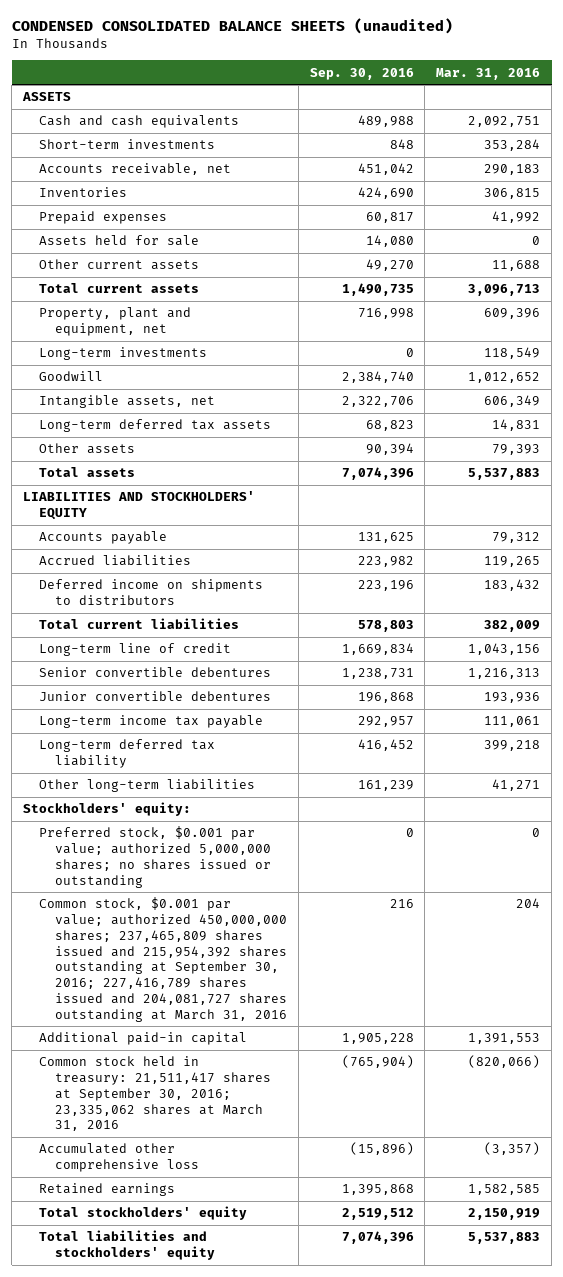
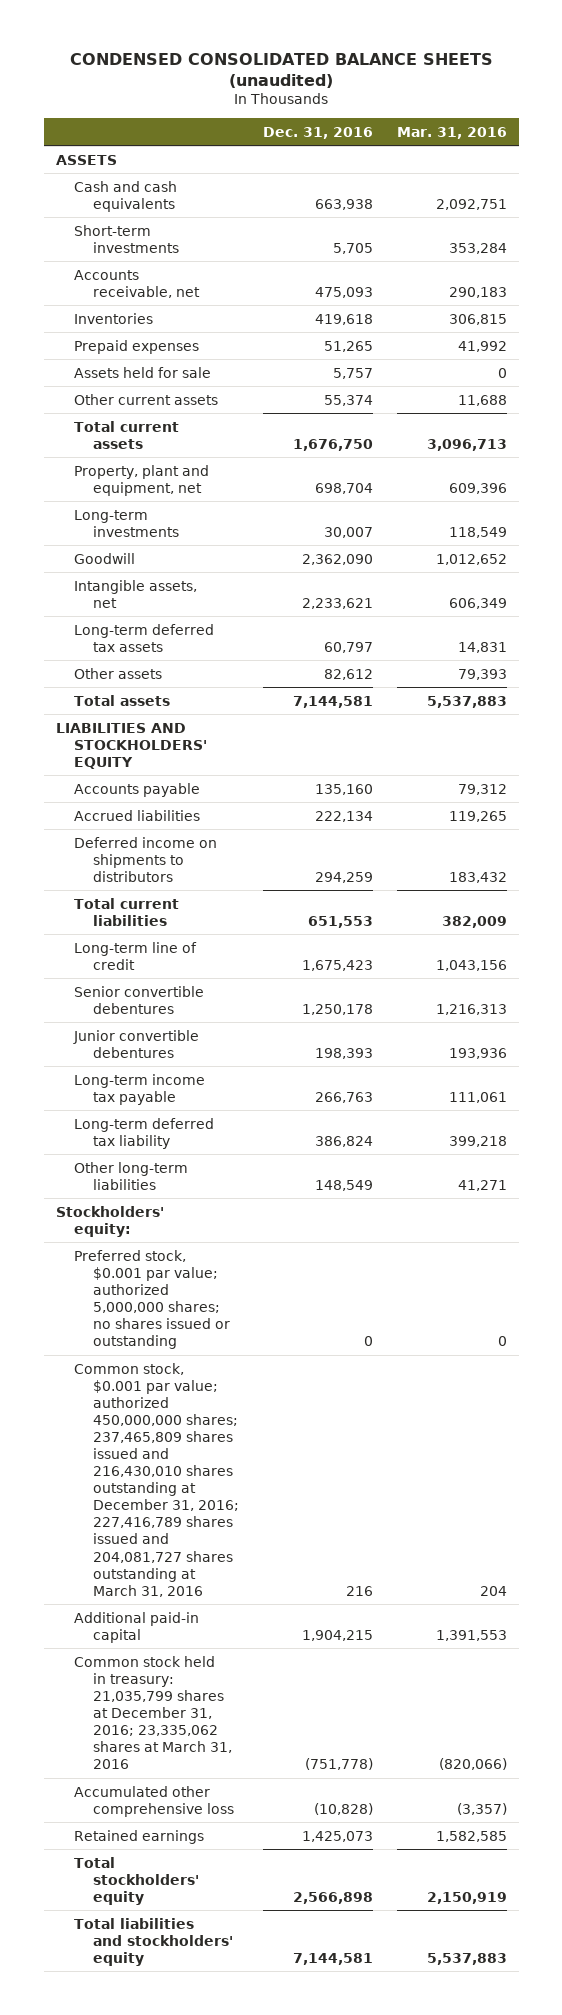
- | Sep. 30, 2016 | Mar. 31, 2016
+ | Dec. 31, 2016 | Mar. 31, 2016
- Common stock, $0.001 par value; authorized 450,000,000 shares; 237,465,809 shares issued and 215,954,392 shares outstanding at September 30, 2016; 227,416,789 shares issued and 204,081,727 shares outstanding at March 31, 2016 | 216 | 204
+ Common stock, $0.001 par value; authorized 450,000,000 shares; 237,465,809 shares issued and 216,430,010 shares outstanding at December 31, 2016; 227,416,789 shares issued and 204,081,727 shares outstanding at March 31, 2016 | 216 | 204
- Common stock held in treasury: 21,511,417 shares at September 30, 2016; 23,335,062 shares at March 31, 2016 | (765,904) | (820,066)
+ Common stock held in treasury: 21,035,799 shares at December 31, 2016; 23,335,062 shares at March 31, 2016 | (751,778) | (820,066)

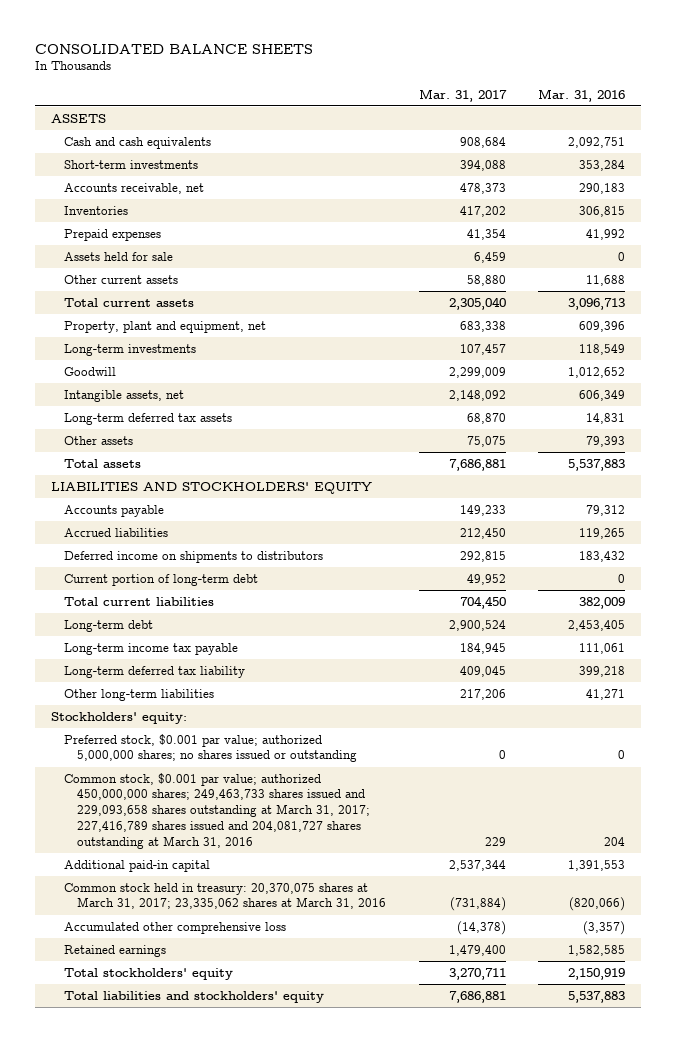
- CONDENSED CONSOLIDATED BALANCE SHEETS (unaudited)
+ CONSOLIDATED BALANCE SHEETS
- | Dec. 31, 2016 | Mar. 31, 2016
+ | Mar. 31, 2017 | Mar. 31, 2016
+ Current portion of long-term debt | 49,952 | 0
- Long-term line of credit | 1,675,423 | 1,043,156
- Senior convertible debentures | 1,250,178 | 1,216,313
- Junior convertible debentures | 198,393 | 193,936
+ Long-term debt | 2,900,524 | 2,453,405
- Common stock, $0.001 par value; authorized 450,000,000 shares; 237,465,809 shares issued and 216,430,010 shares outstanding at December 31, 2016; 227,416,789 shares issued and 204,081,727 shares outstanding at March 31, 2016 | 216 | 204
+ Common stock, $0.001 par value; authorized 450,000,000 shares; 249,463,733 shares issued and 229,093,658 shares outstanding at March 31, 2017; 227,416,789 shares issued and 204,081,727 shares outstanding at March 31, 2016 | 229 | 204
- Common stock held in treasury: 21,035,799 shares at December 31, 2016; 23,335,062 shares at March 31, 2016 | (751,778) | (820,066)
+ Common stock held in treasury: 20,370,075 shares at March 31, 2017; 23,335,062 shares at March 31, 2016 | (731,884) | (820,066)

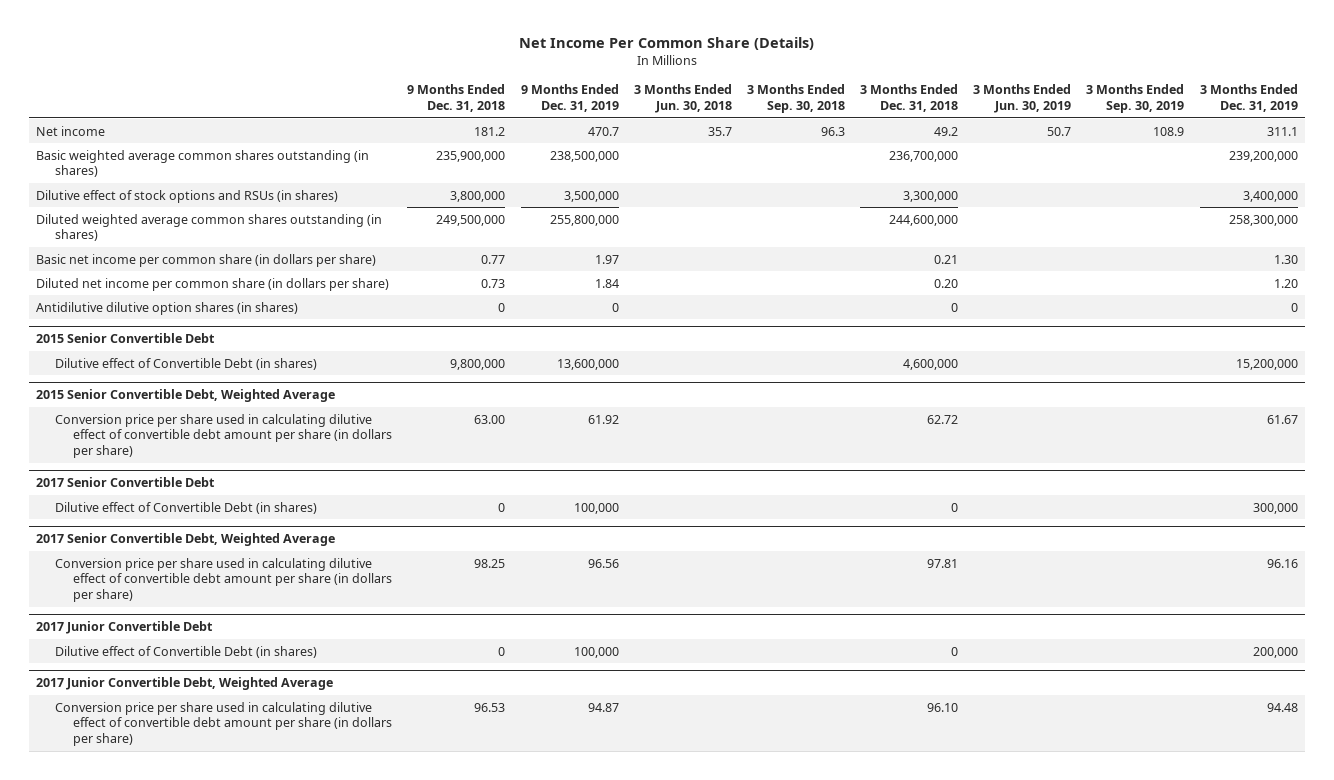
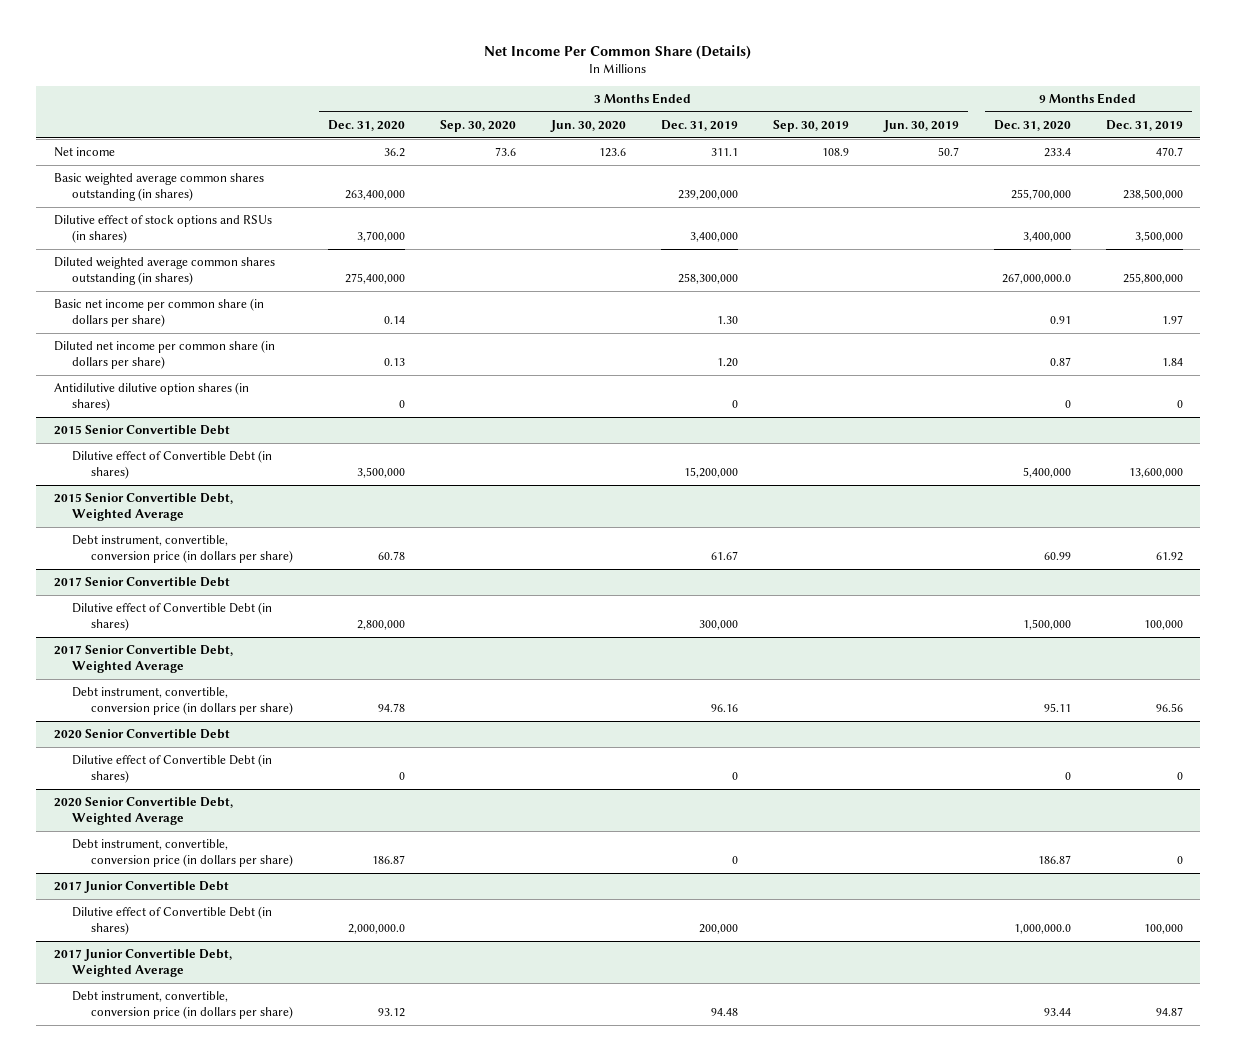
- | 9 Months Ended Dec. 31, 2018 | 9 Months Ended Dec. 31, 2019 | 3 Months Ended Jun. 30, 2018 | 3 Months Ended Sep. 30, 2018 | 3 Months Ended Dec. 31, 2018 | 3 Months Ended Jun. 30, 2019 | 3 Months Ended Sep. 30, 2019 | 3 Months Ended Dec. 31, 2019
+ | 3 Months Ended Dec. 31, 2020 | 3 Months Ended Sep. 30, 2020 | 3 Months Ended Jun. 30, 2020 | 3 Months Ended Dec. 31, 2019 | 3 Months Ended Sep. 30, 2019 | 3 Months Ended Jun. 30, 2019 | 9 Months Ended Dec. 31, 2020 | 9 Months Ended Dec. 31, 2019
@ 2015 Senior Convertible Debt, Weighted Average
- Conversion price per share used in calculating dilutive effect of convertible debt amount per share (in dollars per share) | 63.00 | 61.92 | | | 62.72 | | | 61.67
+ Debt instrument, convertible, conversion price (in dollars per share) | 60.78 | | | 61.67 | | | 60.99 | 61.92
@ 2017 Senior Convertible Debt, Weighted Average
- Conversion price per share used in calculating dilutive effect of convertible debt amount per share (in dollars per share) | 98.25 | 96.56 | | | 97.81 | | | 96.16
+ Debt instrument, convertible, conversion price (in dollars per share) | 94.78 | | | 96.16 | | | 95.11 | 96.56
+ 2020 Senior Convertible Debt
+ Dilutive effect of Convertible Debt (in shares) | 0 | | | 0 | | | 0 | 0
+ 2020 Senior Convertible Debt, Weighted Average
+ Debt instrument, convertible, conversion price (in dollars per share) | 186.87 | | | 0 | | | 186.87 | 0
@ 2017 Junior Convertible Debt, Weighted Average
- Conversion price per share used in calculating dilutive effect of convertible debt amount per share (in dollars per share) | 96.53 | 94.87 | | | 96.10 | | | 94.48
+ Debt instrument, convertible, conversion price (in dollars per share) | 93.12 | | | 94.48 | | | 93.44 | 94.87

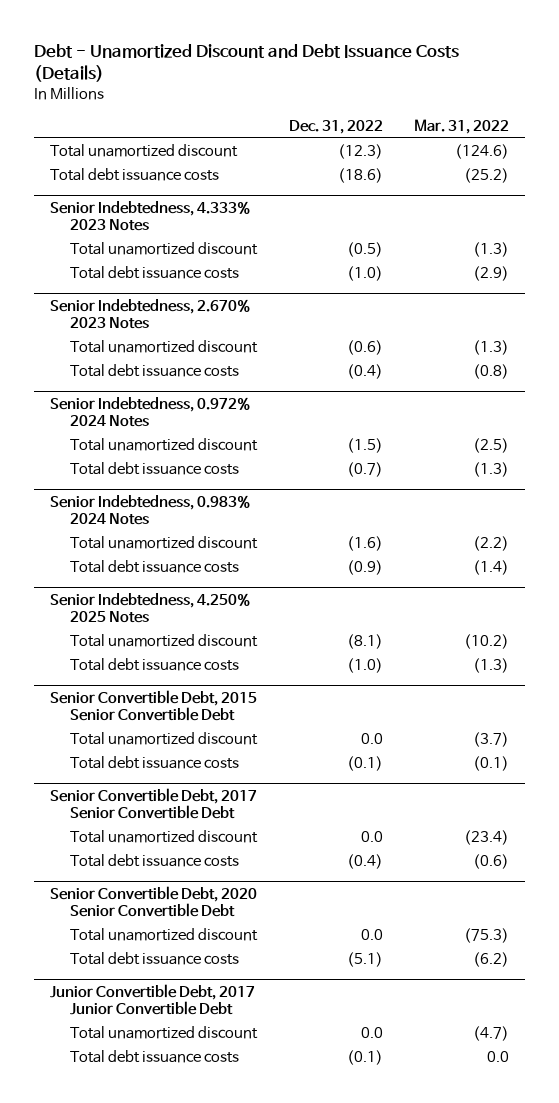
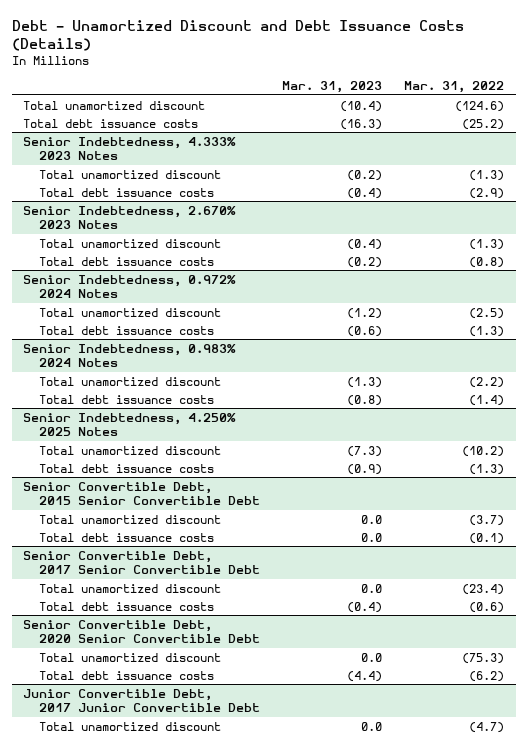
- | Dec. 31, 2022 | Mar. 31, 2022
+ | Mar. 31, 2023 | Mar. 31, 2022
@ Junior Convertible Debt, 2017 Junior Convertible Debt
- Total debt issuance costs | (0.1) | 0.0

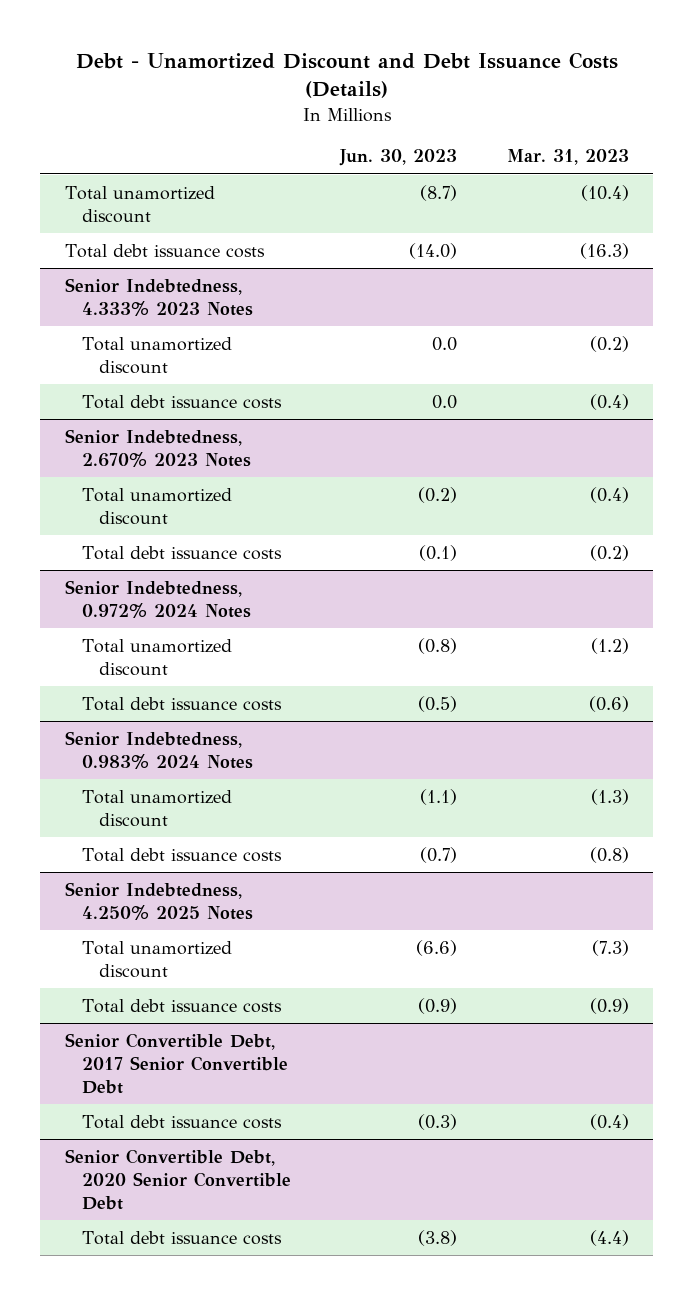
- | Mar. 31, 2023 | Mar. 31, 2022
+ | Jun. 30, 2023 | Mar. 31, 2023
- Senior Convertible Debt, 2015 Senior Convertible Debt
- Total unamortized discount | 0.0 | (3.7)
- Total debt issuance costs | 0.0 | (0.1)
@ Senior Convertible Debt, 2017 Senior Convertible Debt
- Total unamortized discount | 0.0 | (23.4)
@ Senior Convertible Debt, 2020 Senior Convertible Debt
- Total unamortized discount | 0.0 | (75.3)
- Junior Convertible Debt, 2017 Junior Convertible Debt
- Total unamortized discount | 0.0 | (4.7)

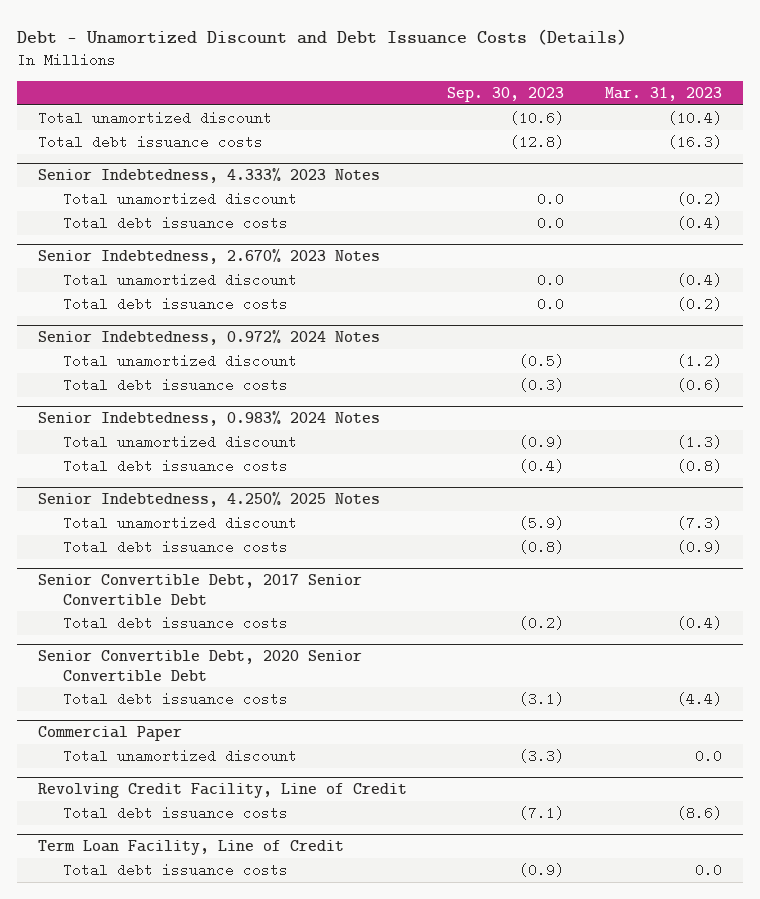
- | Jun. 30, 2023 | Mar. 31, 2023
+ | Sep. 30, 2023 | Mar. 31, 2023
+ Commercial Paper
+ Total unamortized discount | (3.3) | 0.0
+ Revolving Credit Facility, Line of Credit
+ Total debt issuance costs | (7.1) | (8.6)
+ Term Loan Facility, Line of Credit
+ Total debt issuance costs | (0.9) | 0.0

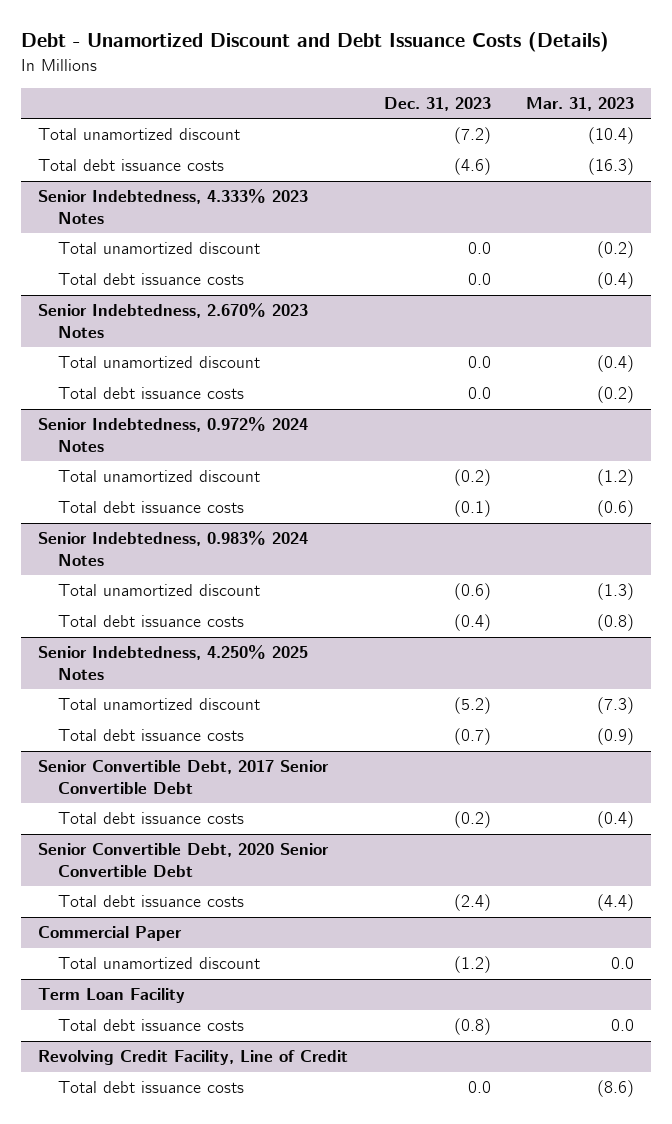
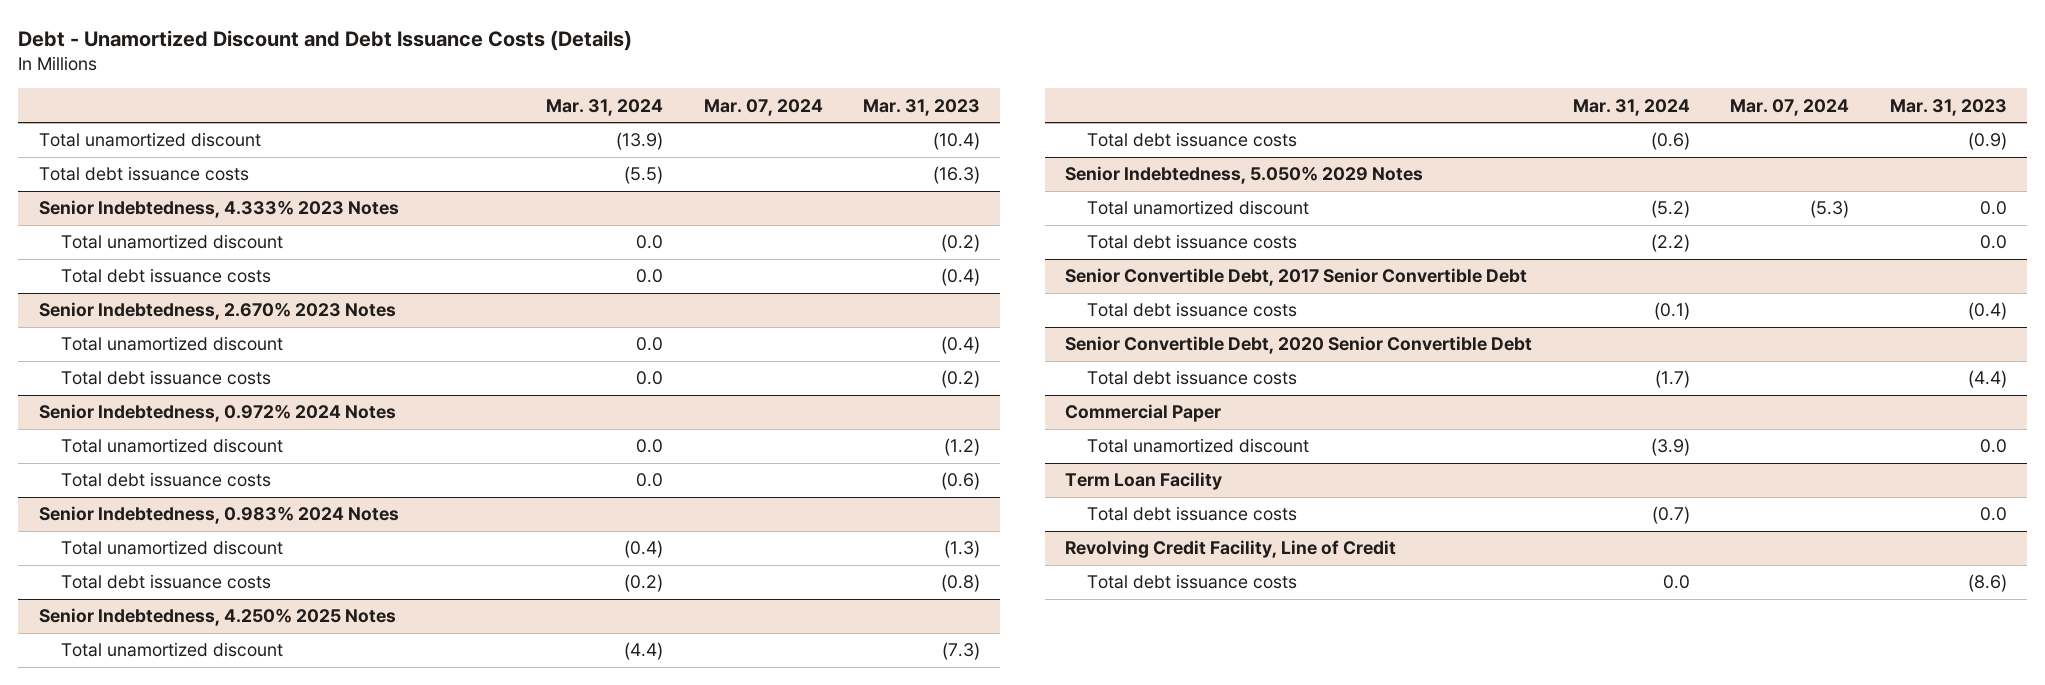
- | Dec. 31, 2023 | Mar. 31, 2023
+ | Mar. 31, 2024 | Mar. 07, 2024 | Mar. 31, 2023
+ Senior Indebtedness, 5.050% 2029 Notes
+ Total unamortized discount | (5.2) | (5.3) | 0.0
+ Total debt issuance costs | (2.2) | | 0.0

